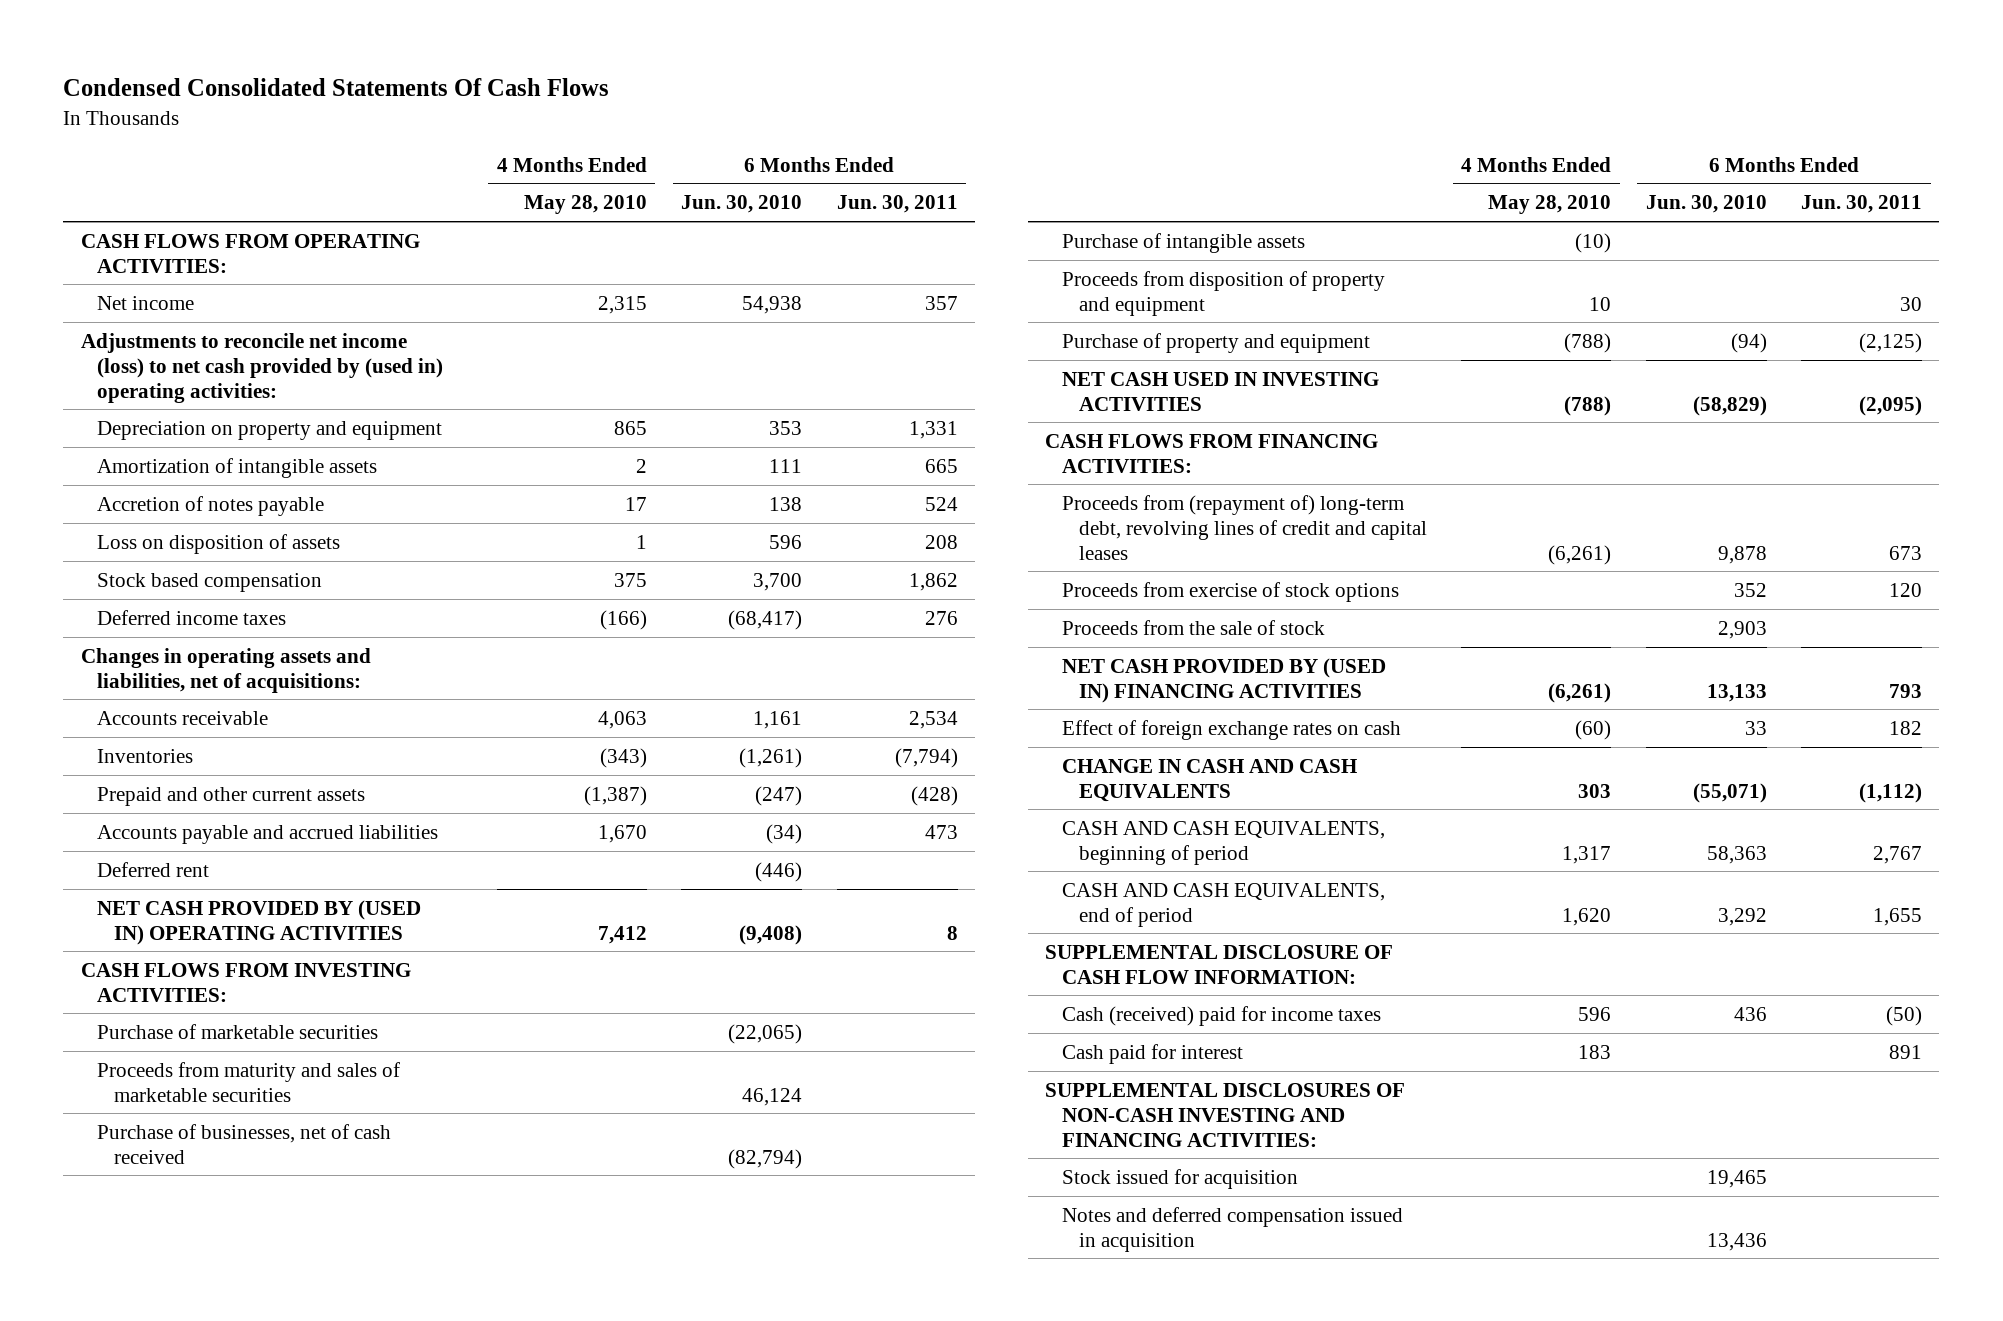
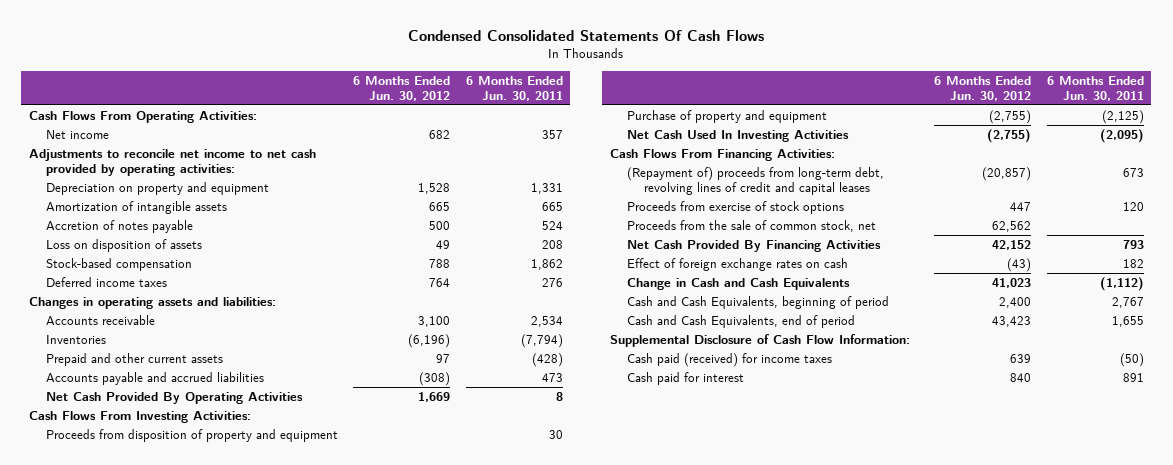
- | 4 Months Ended May 28, 2010 | 6 Months Ended Jun. 30, 2010 | 6 Months Ended Jun. 30, 2011
+ | 6 Months Ended Jun. 30, 2012 | 6 Months Ended Jun. 30, 2011
- CASH FLOWS FROM OPERATING ACTIVITIES:
+ Cash Flows From Operating Activities:
- Adjustments to reconcile net income (loss) to net cash provided by (used in) operating activities:
+ Adjustments to reconcile net income to net cash provided by operating activities:
- Stock based compensation | 375 | 3,700 | 1,862
+ Stock-based compensation | 788 | 1,862
- Changes in operating assets and liabilities, net of acquisitions:
+ Changes in operating assets and liabilities:
- Deferred rent | | (446) |
- NET CASH PROVIDED BY (USED IN) OPERATING ACTIVITIES | 7,412 | (9,408) | 8
- CASH FLOWS FROM INVESTING ACTIVITIES:
- Purchase of marketable securities | | (22,065) |
- Proceeds from maturity and sales of marketable securities | | 46,124 |
- Purchase of businesses, net of cash received | | (82,794) |
- Purchase of intangible assets | (10) | |
+ Net Cash Provided By Operating Activities | 1,669 | 8
+ Cash Flows From Investing Activities:
- NET CASH USED IN INVESTING ACTIVITIES | (788) | (58,829) | (2,095)
- CASH FLOWS FROM FINANCING ACTIVITIES:
- Proceeds from (repayment of) long-term debt, revolving lines of credit and capital leases | (6,261) | 9,878 | 673
+ Net Cash Used In Investing Activities | (2,755) | (2,095)
+ Cash Flows From Financing Activities:
+ (Repayment of) proceeds from long-term debt, revolving lines of credit and capital leases | (20,857) | 673
- Proceeds from the sale of stock | | 2,903 |
- NET CASH PROVIDED BY (USED IN) FINANCING ACTIVITIES | (6,261) | 13,133 | 793
+ Proceeds from the sale of common stock, net | 62,562 |
+ Net Cash Provided By Financing Activities | 42,152 | 793
- CHANGE IN CASH AND CASH EQUIVALENTS | 303 | (55,071) | (1,112)
- CASH AND CASH EQUIVALENTS, beginning of period | 1,317 | 58,363 | 2,767
- CASH AND CASH EQUIVALENTS, end of period | 1,620 | 3,292 | 1,655
- SUPPLEMENTAL DISCLOSURE OF CASH FLOW INFORMATION:
- Cash (received) paid for income taxes | 596 | 436 | (50)
+ Change in Cash and Cash Equivalents | 41,023 | (1,112)
+ Cash and Cash Equivalents, beginning of period | 2,400 | 2,767
+ Cash and Cash Equivalents, end of period | 43,423 | 1,655
+ Supplemental Disclosure of Cash Flow Information:
+ Cash paid (received) for income taxes | 639 | (50)
- SUPPLEMENTAL DISCLOSURES OF NON-CASH INVESTING AND FINANCING ACTIVITIES:
- Stock issued for acquisition | | 19,465 |
- Notes and deferred compensation issued in acquisition | | 13,436 |

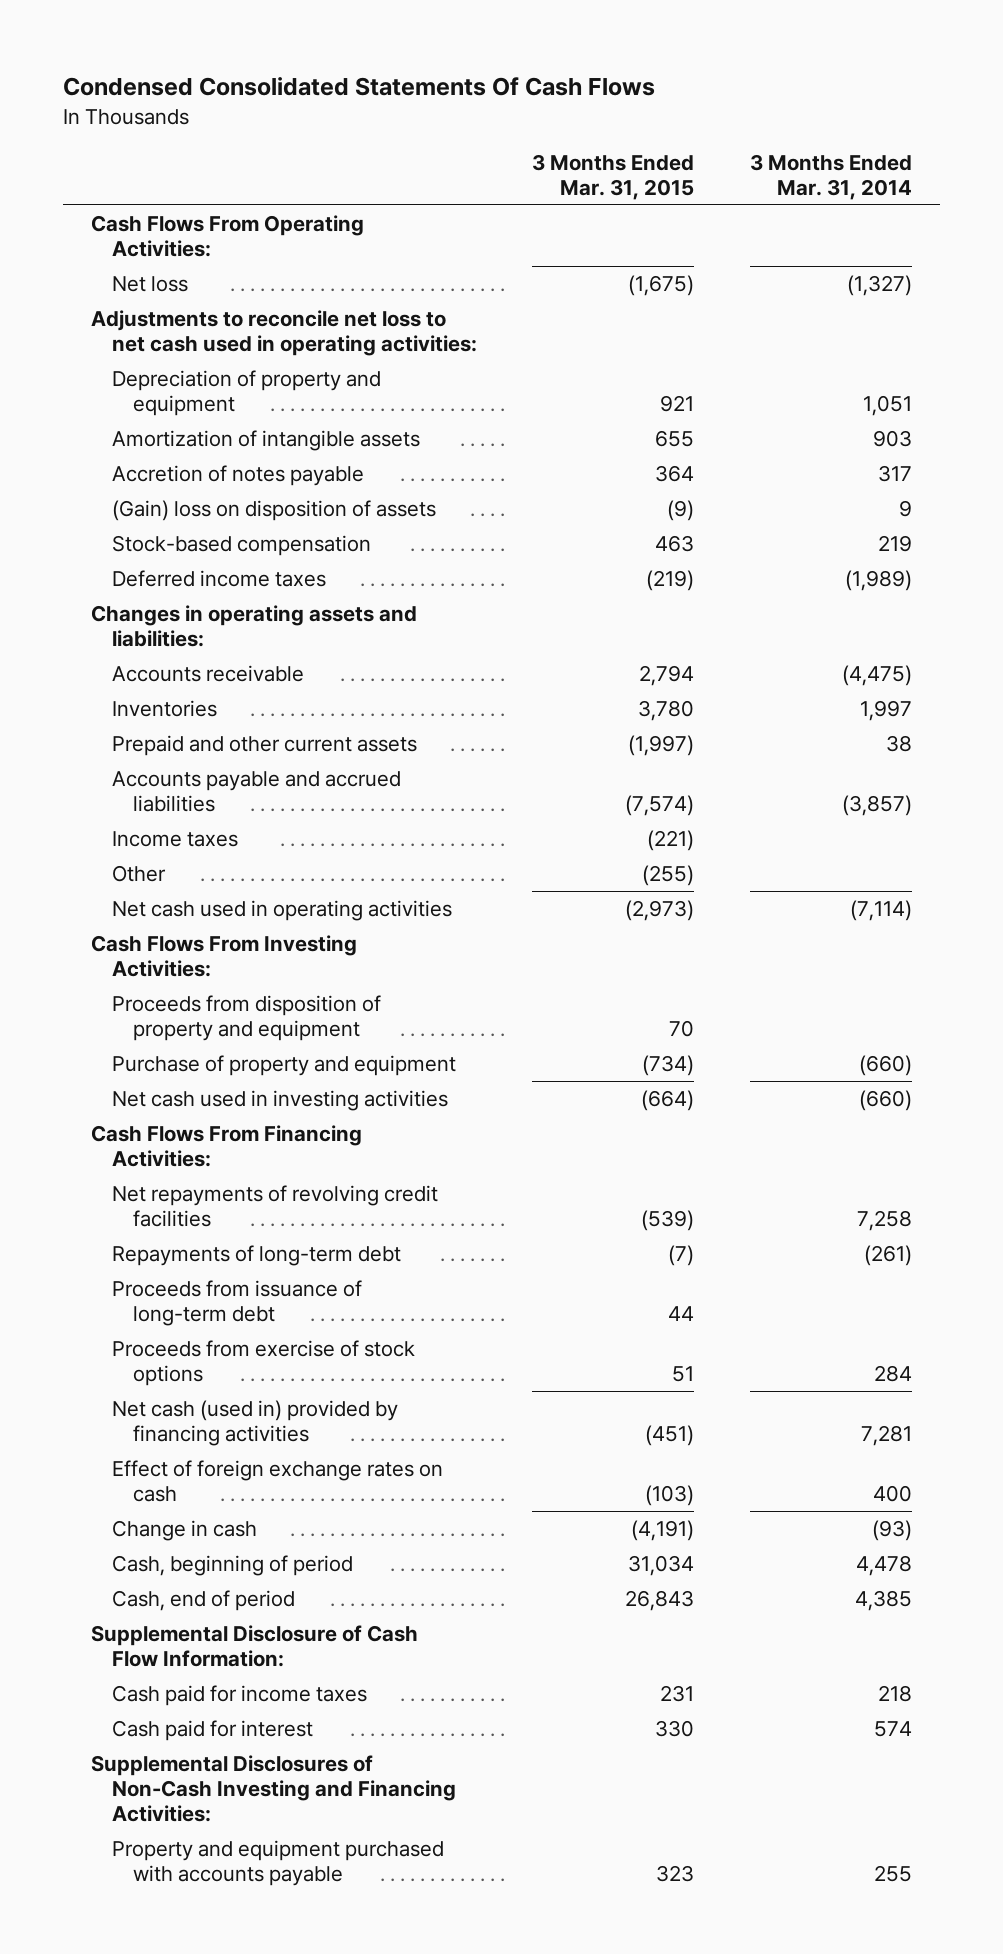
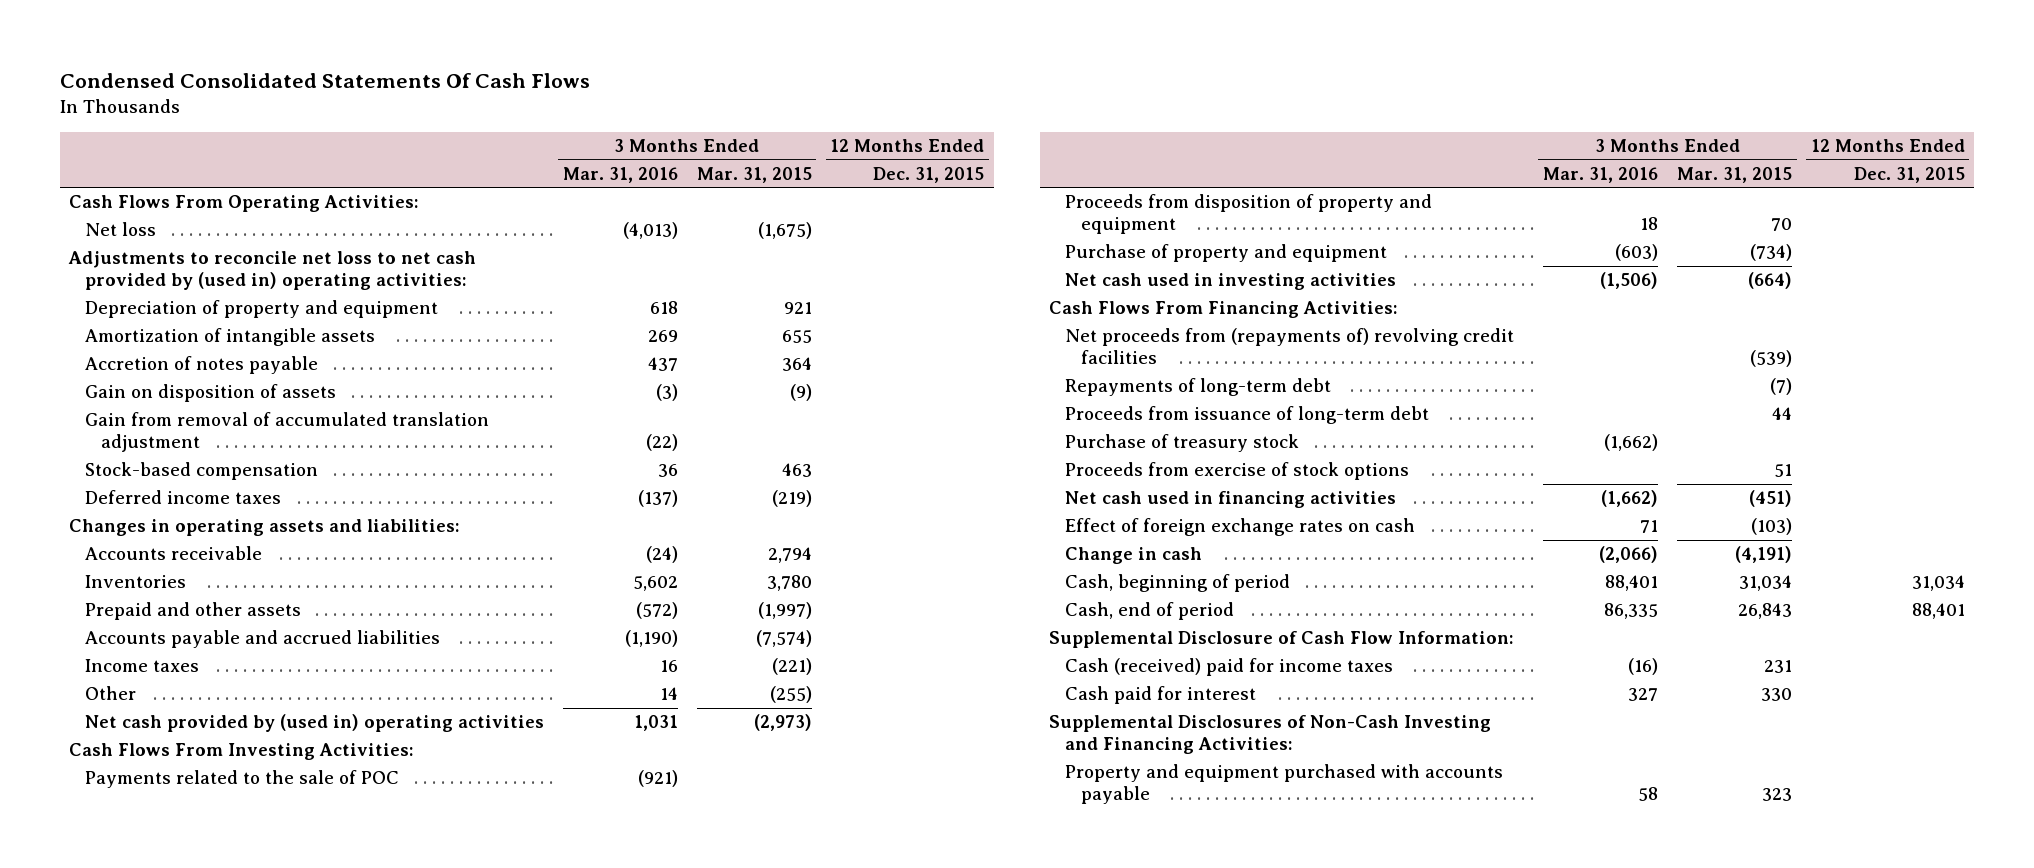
- | 3 Months Ended Mar. 31, 2015 | 3 Months Ended Mar. 31, 2014
+ | 3 Months Ended Mar. 31, 2016 | 3 Months Ended Mar. 31, 2015 | 12 Months Ended Dec. 31, 2015
- Adjustments to reconcile net loss to net cash used in operating activities:
+ Adjustments to reconcile net loss to net cash provided by (used in) operating activities:
- (Gain) loss on disposition of assets | (9) | 9
+ Gain on disposition of assets | (3) | (9) |
+ Gain from removal of accumulated translation adjustment | (22) | |
- Prepaid and other current assets | (1,997) | 38
+ Prepaid and other assets | (572) | (1,997) |
- Net cash used in operating activities | (2,973) | (7,114)
+ Net cash provided by (used in) operating activities | 1,031 | (2,973) |
+ Payments related to the sale of POC | (921) | |
- Net repayments of revolving credit facilities | (539) | 7,258
+ Net proceeds from (repayments of) revolving credit facilities | | (539) |
+ Purchase of treasury stock | (1,662) | |
- Net cash (used in) provided by financing activities | (451) | 7,281
+ Net cash used in financing activities | (1,662) | (451) |
- Cash paid for income taxes | 231 | 218
+ Cash (received) paid for income taxes | (16) | 231 |

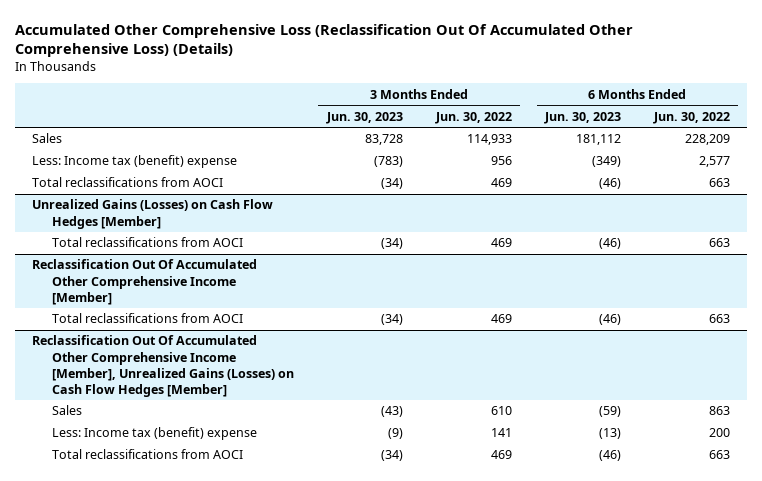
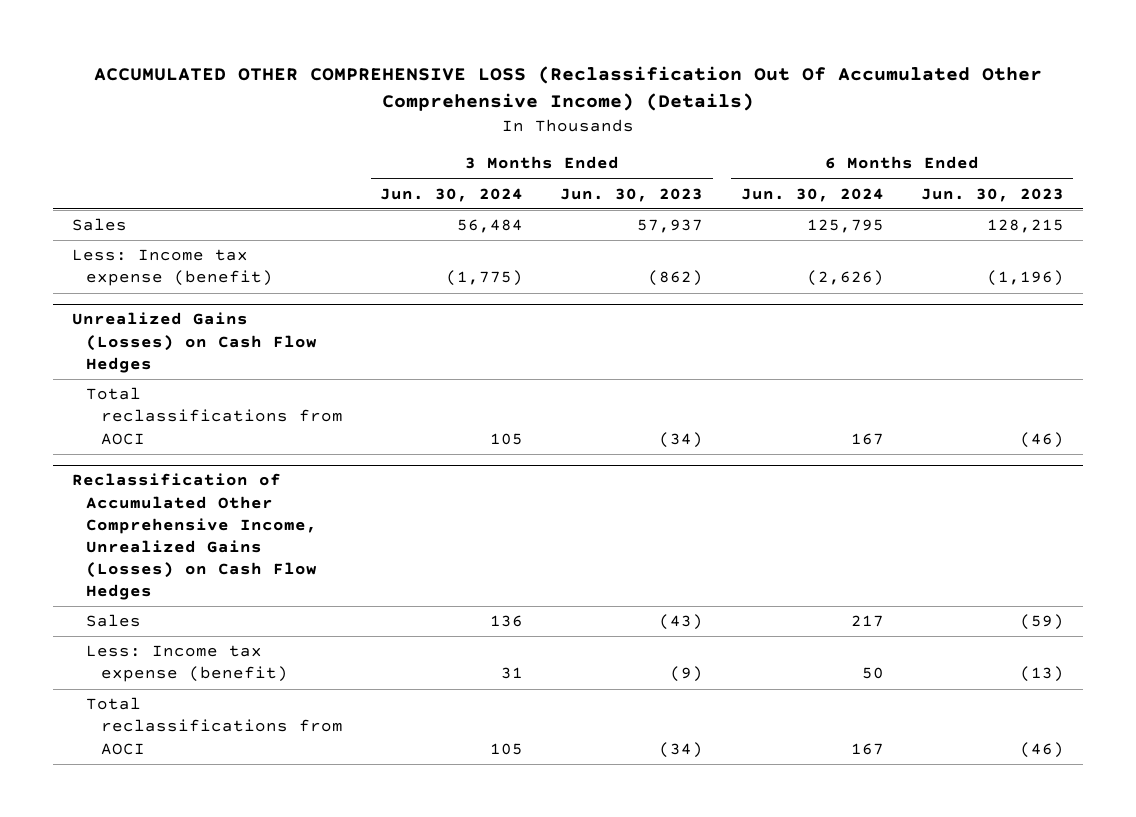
- Accumulated Other Comprehensive Loss (Reclassification Out Of Accumulated Other Comprehensive Loss) (Details)
+ ACCUMULATED OTHER COMPREHENSIVE LOSS (Reclassification Out Of Accumulated Other Comprehensive Income) (Details)
- | 3 Months Ended Jun. 30, 2023 | 3 Months Ended Jun. 30, 2022 | 6 Months Ended Jun. 30, 2023 | 6 Months Ended Jun. 30, 2022
+ | 3 Months Ended Jun. 30, 2024 | 3 Months Ended Jun. 30, 2023 | 6 Months Ended Jun. 30, 2024 | 6 Months Ended Jun. 30, 2023
- Sales | 83,728 | 114,933 | 181,112 | 228,209
- Less: Income tax (benefit) expense | (783) | 956 | (349) | 2,577
- Total reclassifications from AOCI | (34) | 469 | (46) | 663
- Unrealized Gains (Losses) on Cash Flow Hedges [Member]
- Total reclassifications from AOCI | (34) | 469 | (46) | 663
- Reclassification Out Of Accumulated Other Comprehensive Income [Member]
+ Sales | 56,484 | 57,937 | 125,795 | 128,215
+ Less: Income tax expense (benefit) | (1,775) | (862) | (2,626) | (1,196)
+ Unrealized Gains (Losses) on Cash Flow Hedges
- Reclassification Out Of Accumulated Other Comprehensive Income [Member], Unrealized Gains (Losses) on Cash Flow Hedges [Member]
+ Reclassification of Accumulated Other Comprehensive Income, Unrealized Gains (Losses) on Cash Flow Hedges
- Less: Income tax (benefit) expense | (9) | 141 | (13) | 200
+ Less: Income tax expense (benefit) | 31 | (9) | 50 | (13)

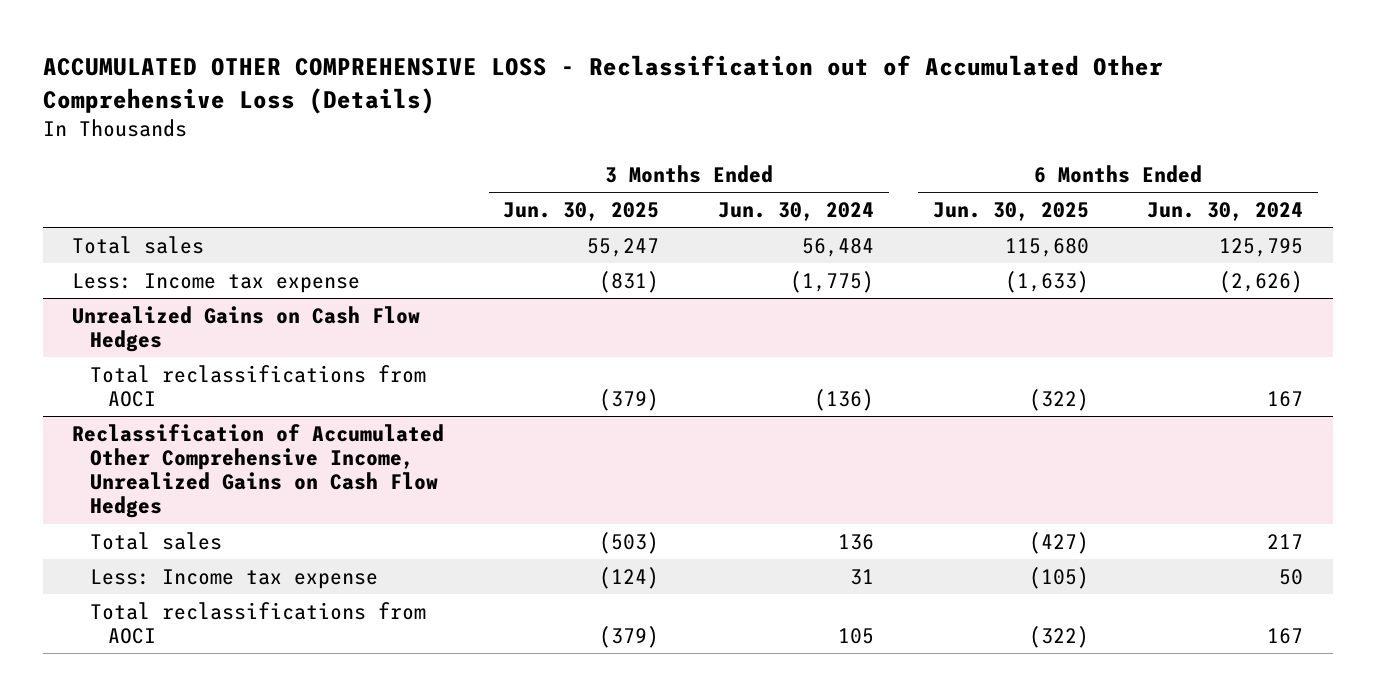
- ACCUMULATED OTHER COMPREHENSIVE LOSS (Reclassification Out Of Accumulated Other Comprehensive Income) (Details)
+ ACCUMULATED OTHER COMPREHENSIVE LOSS - Reclassification out of Accumulated Other Comprehensive Loss (Details)
- | 3 Months Ended Jun. 30, 2024 | 3 Months Ended Jun. 30, 2023 | 6 Months Ended Jun. 30, 2024 | 6 Months Ended Jun. 30, 2023
+ | 3 Months Ended Jun. 30, 2025 | 3 Months Ended Jun. 30, 2024 | 6 Months Ended Jun. 30, 2025 | 6 Months Ended Jun. 30, 2024
- Sales | 56,484 | 57,937 | 125,795 | 128,215
- Less: Income tax expense (benefit) | (1,775) | (862) | (2,626) | (1,196)
- Unrealized Gains (Losses) on Cash Flow Hedges
- Total reclassifications from AOCI | 105 | (34) | 167 | (46)
- Reclassification of Accumulated Other Comprehensive Income, Unrealized Gains (Losses) on Cash Flow Hedges
- Sales | 136 | (43) | 217 | (59)
- Less: Income tax expense (benefit) | 31 | (9) | 50 | (13)
+ Total sales | 55,247 | 56,484 | 115,680 | 125,795
+ Less: Income tax expense | (831) | (1,775) | (1,633) | (2,626)
+ Unrealized Gains on Cash Flow Hedges
+ Total reclassifications from AOCI | (379) | (136) | (322) | 167
+ Reclassification of Accumulated Other Comprehensive Income, Unrealized Gains on Cash Flow Hedges
+ Total sales | (503) | 136 | (427) | 217
+ Less: Income tax expense | (124) | 31 | (105) | 50

